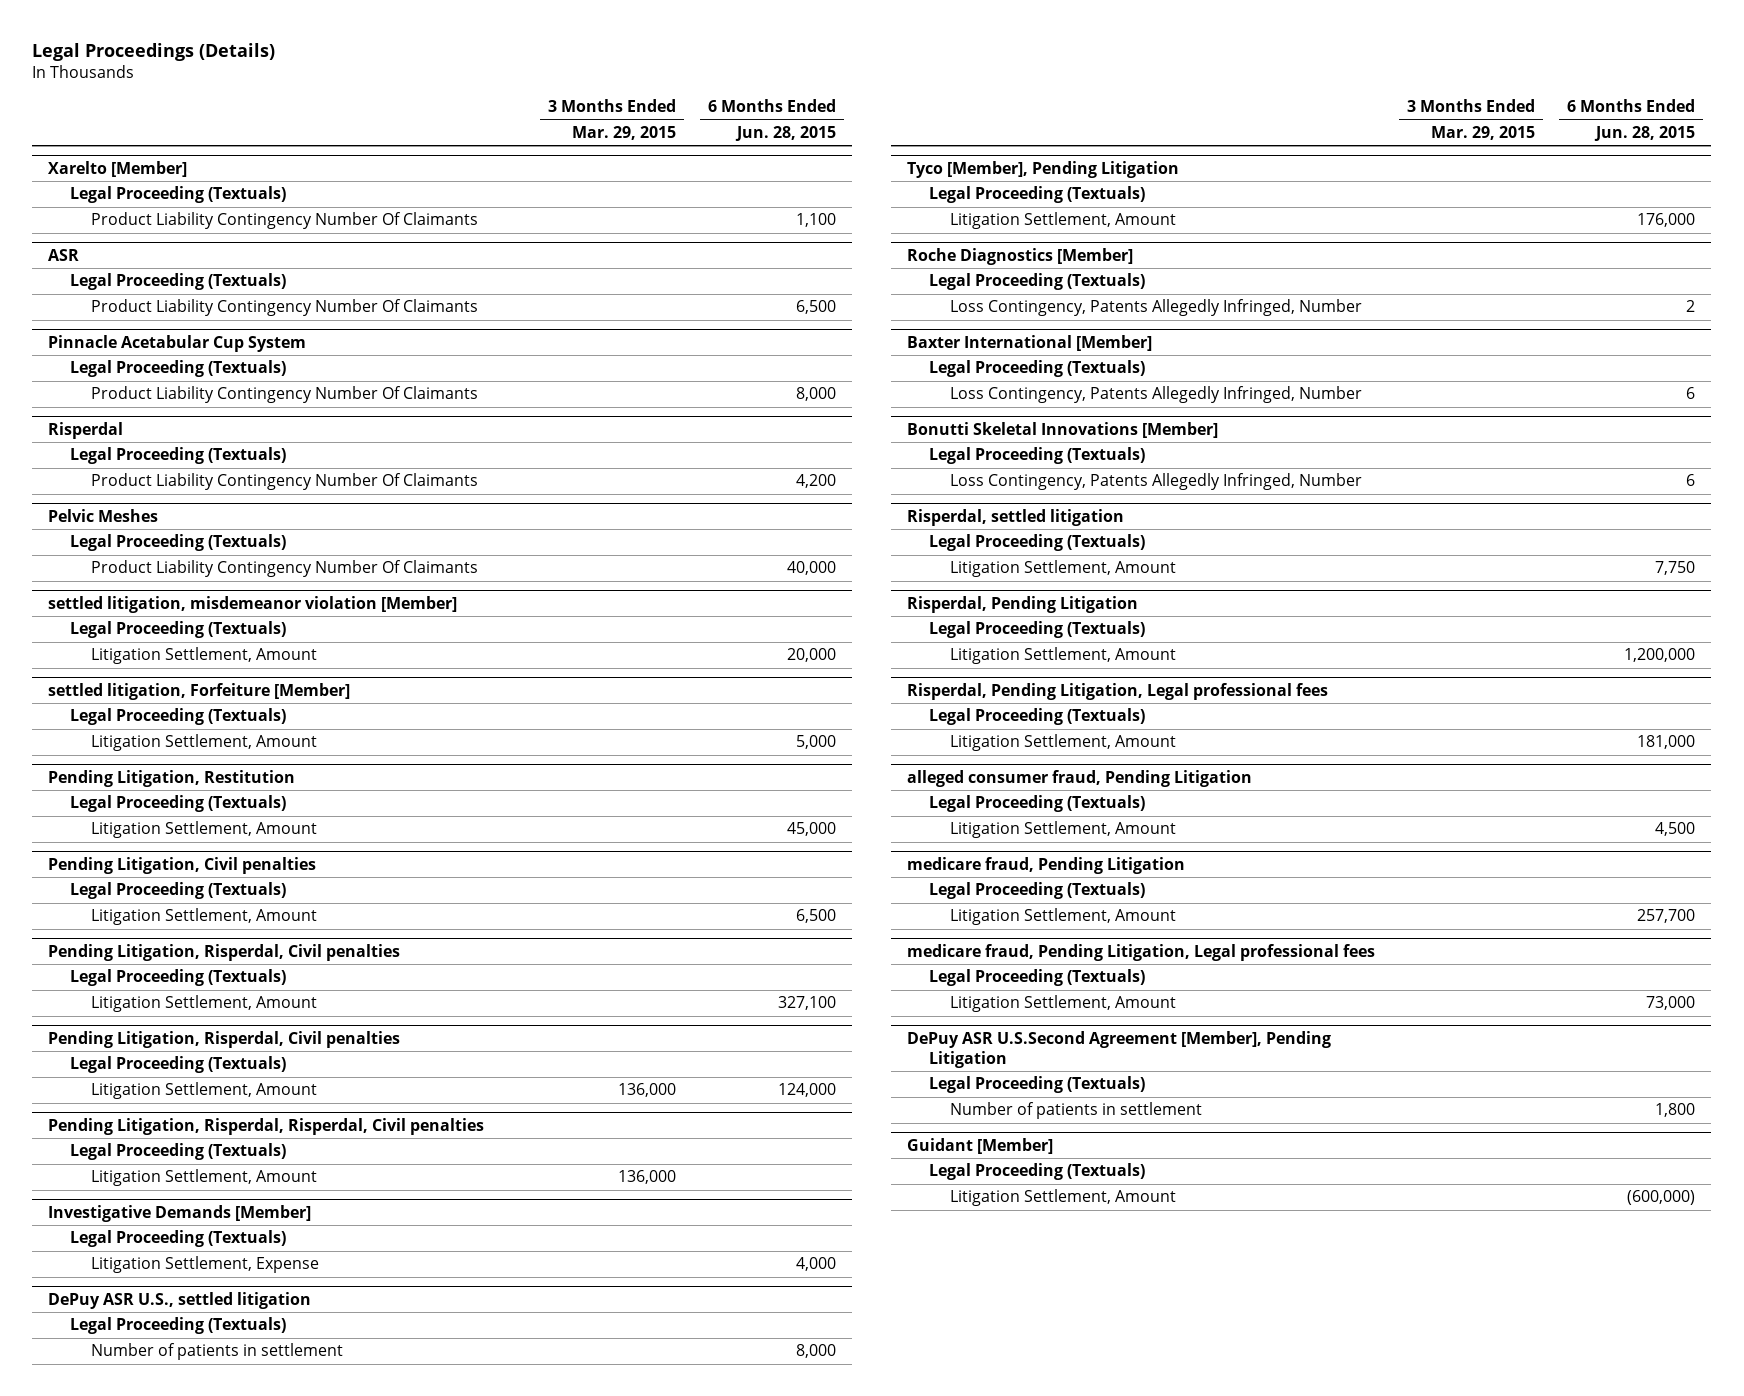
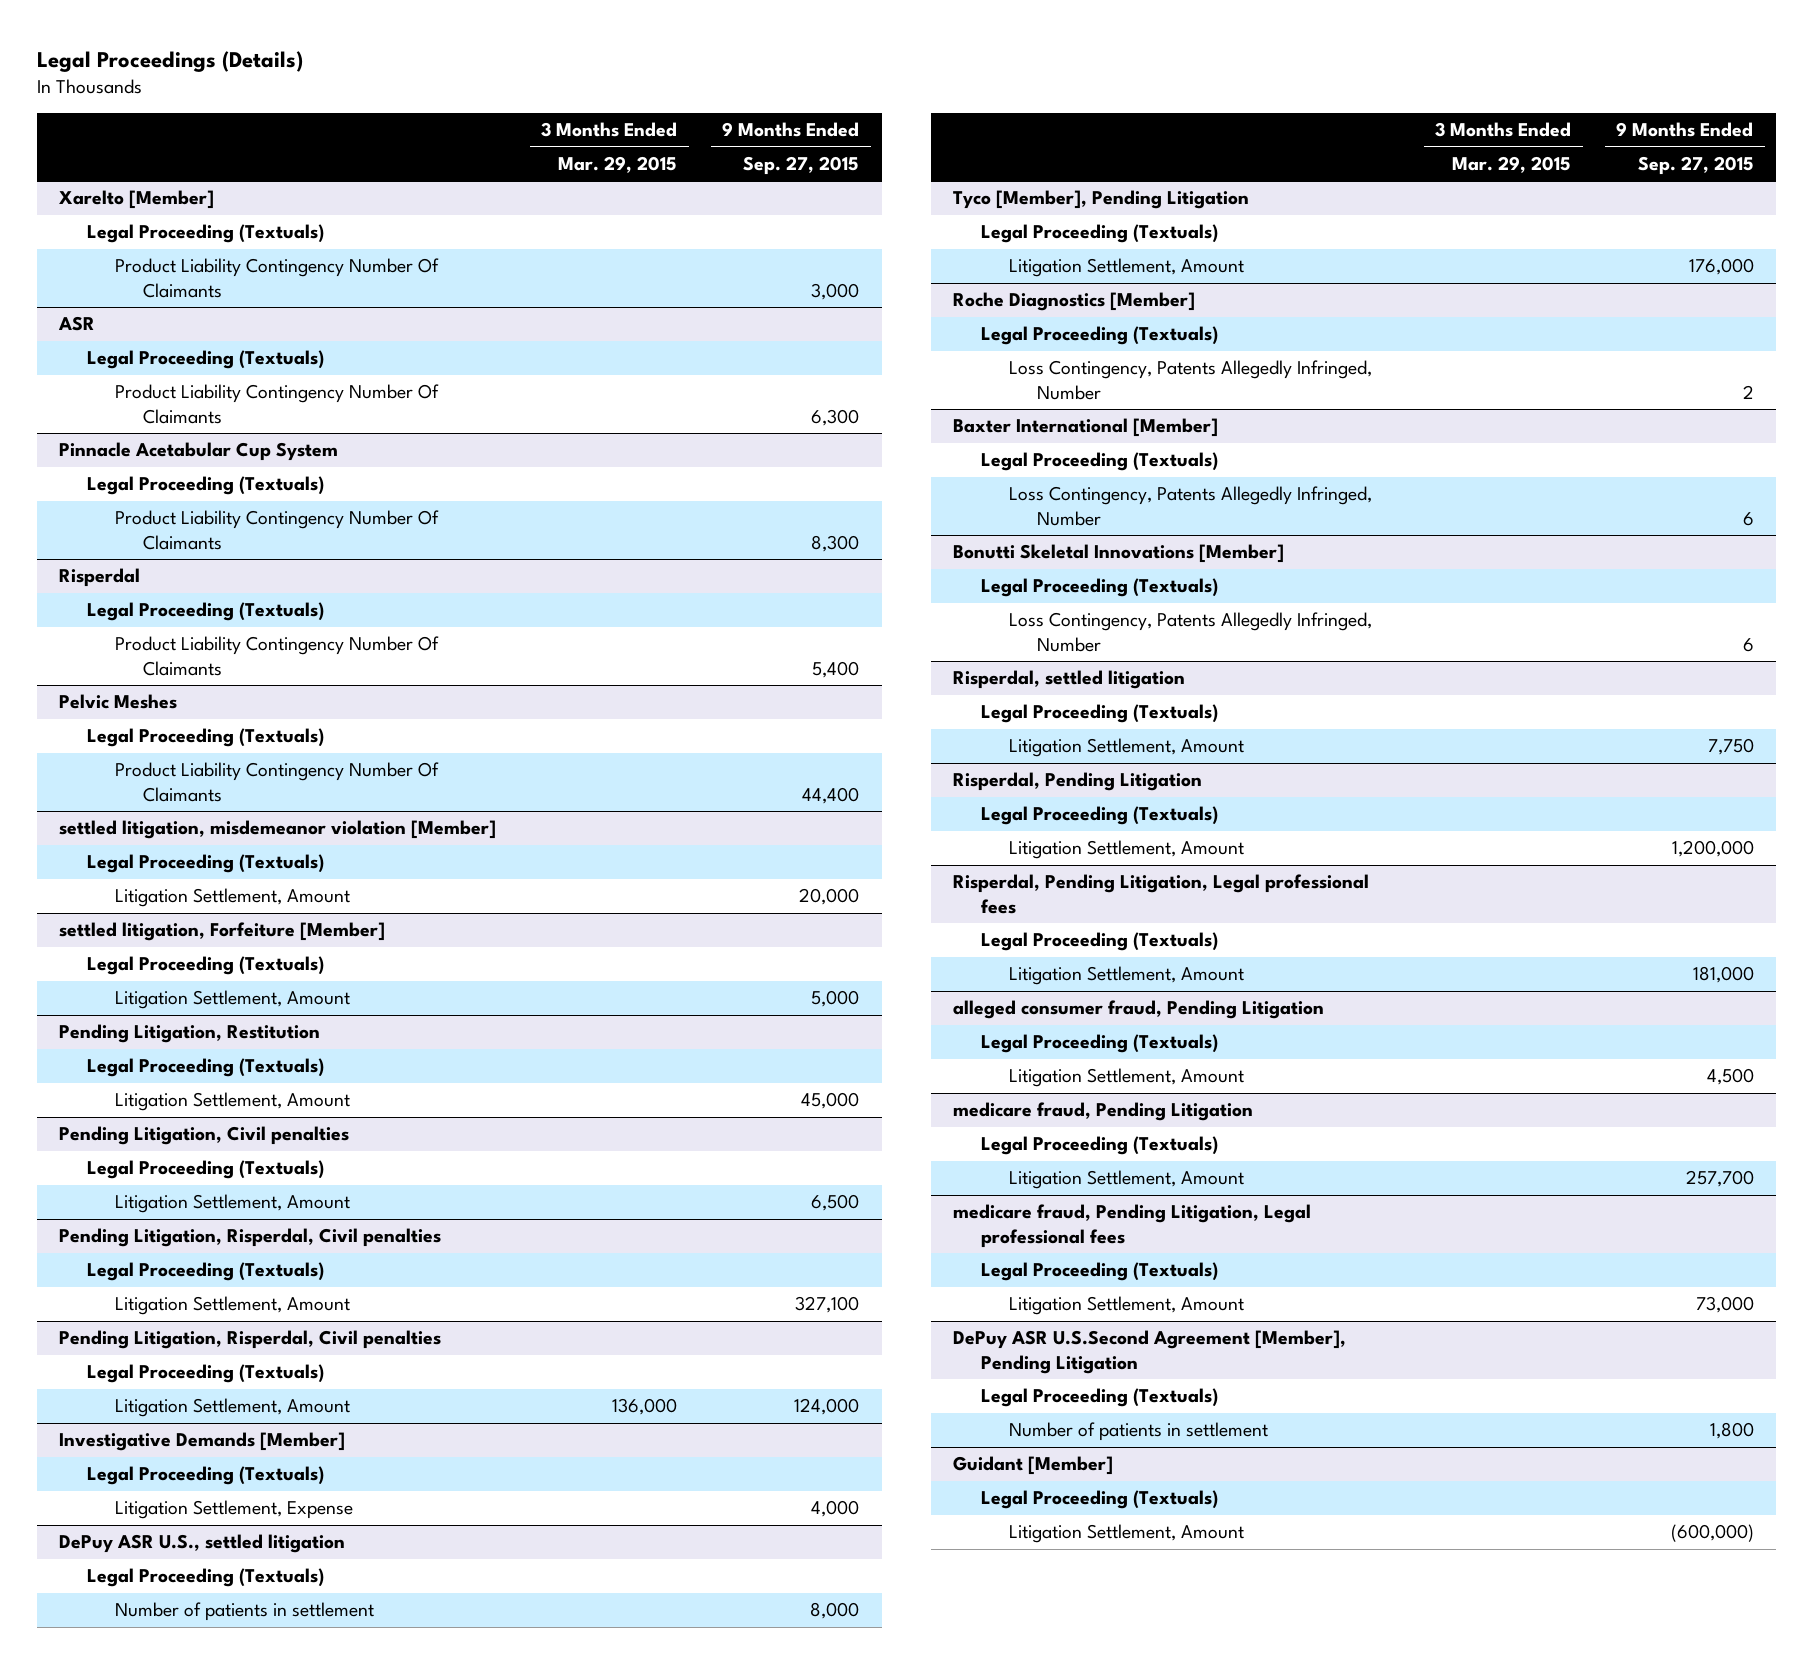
- | 3 Months Ended Mar. 29, 2015 | 6 Months Ended Jun. 28, 2015
+ | 3 Months Ended Mar. 29, 2015 | 9 Months Ended Sep. 27, 2015
- Pending Litigation, Risperdal, Risperdal, Civil penalties
- Legal Proceeding (Textuals)
- Litigation Settlement, Amount | 136,000 |

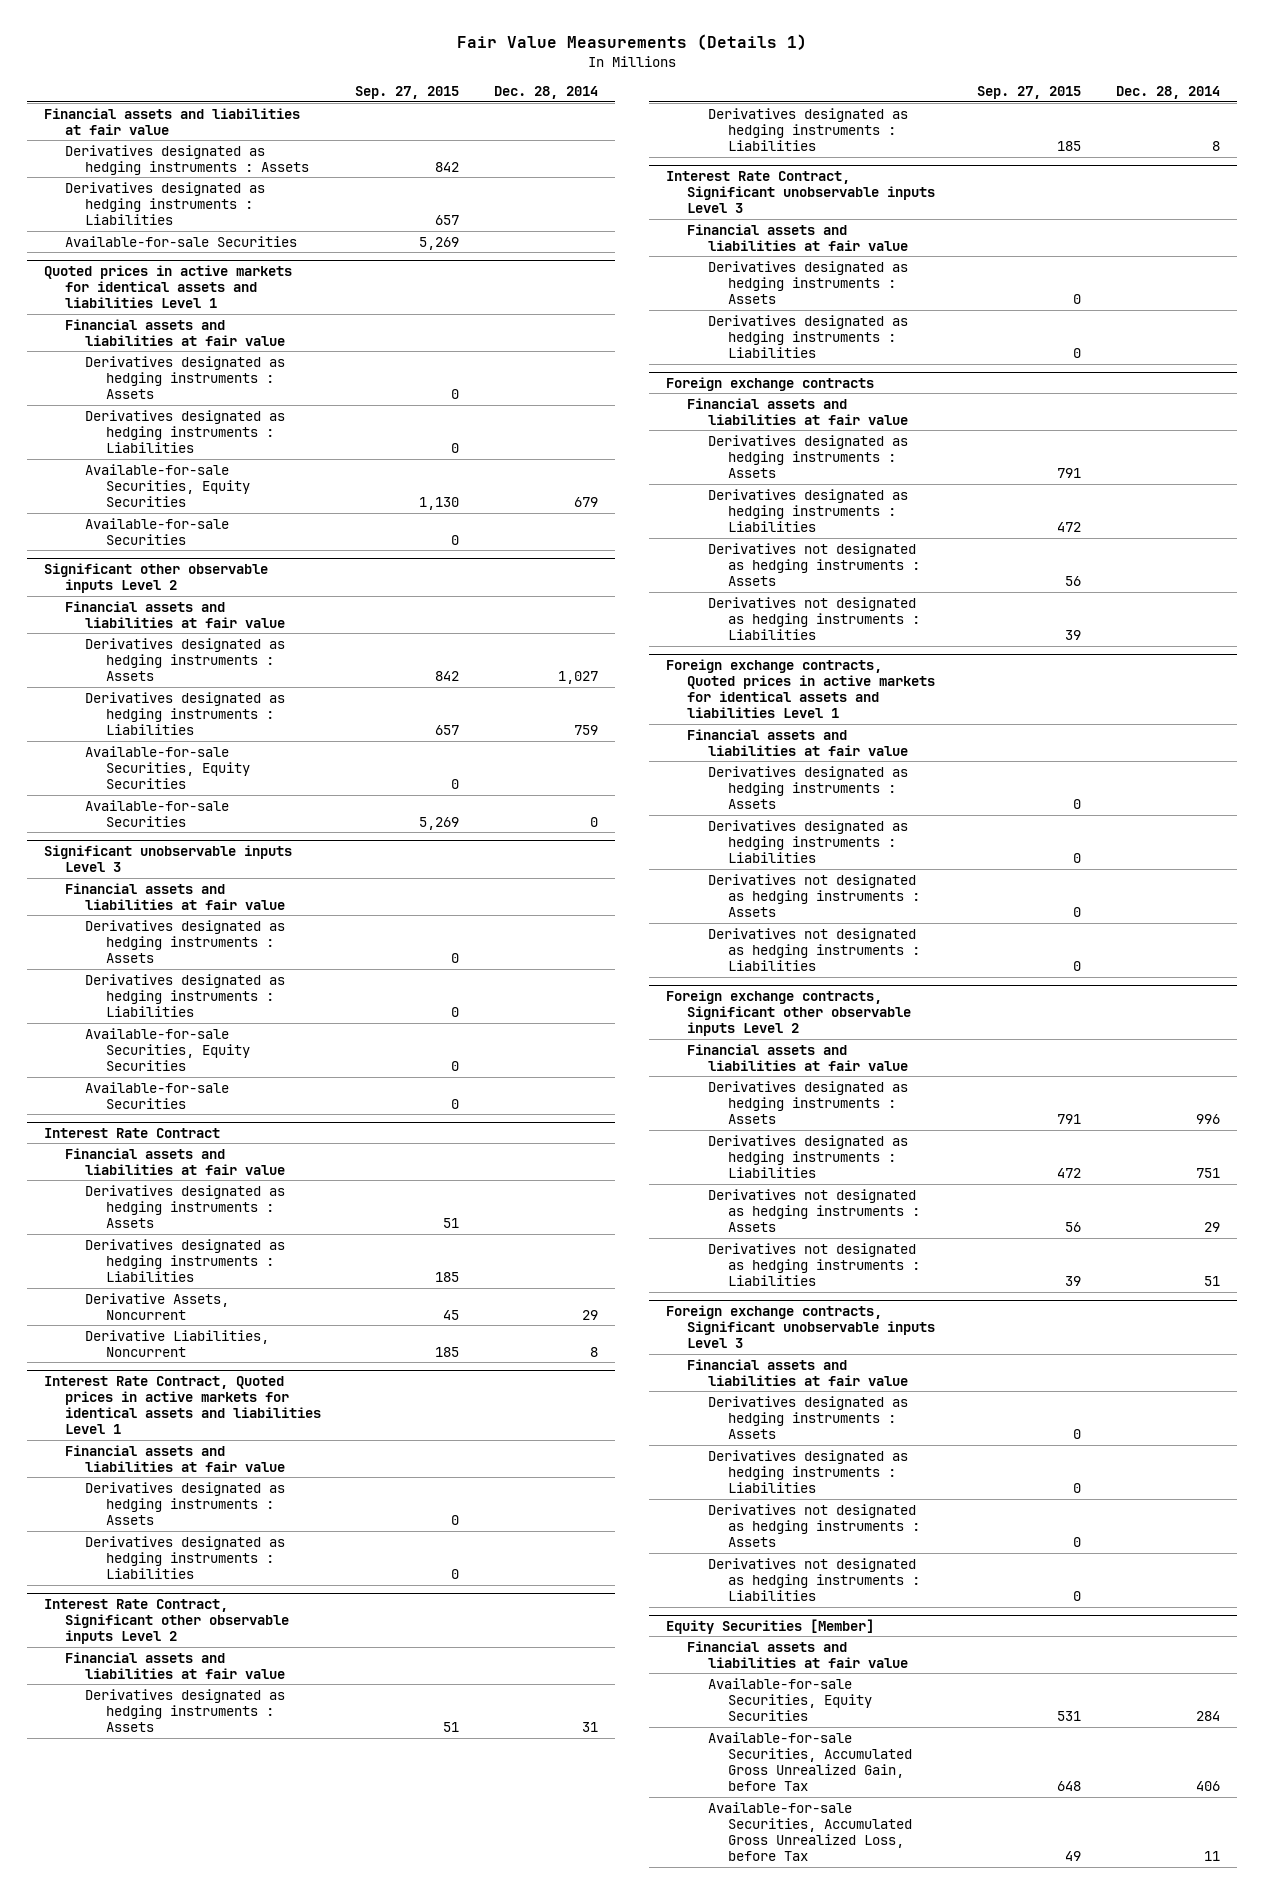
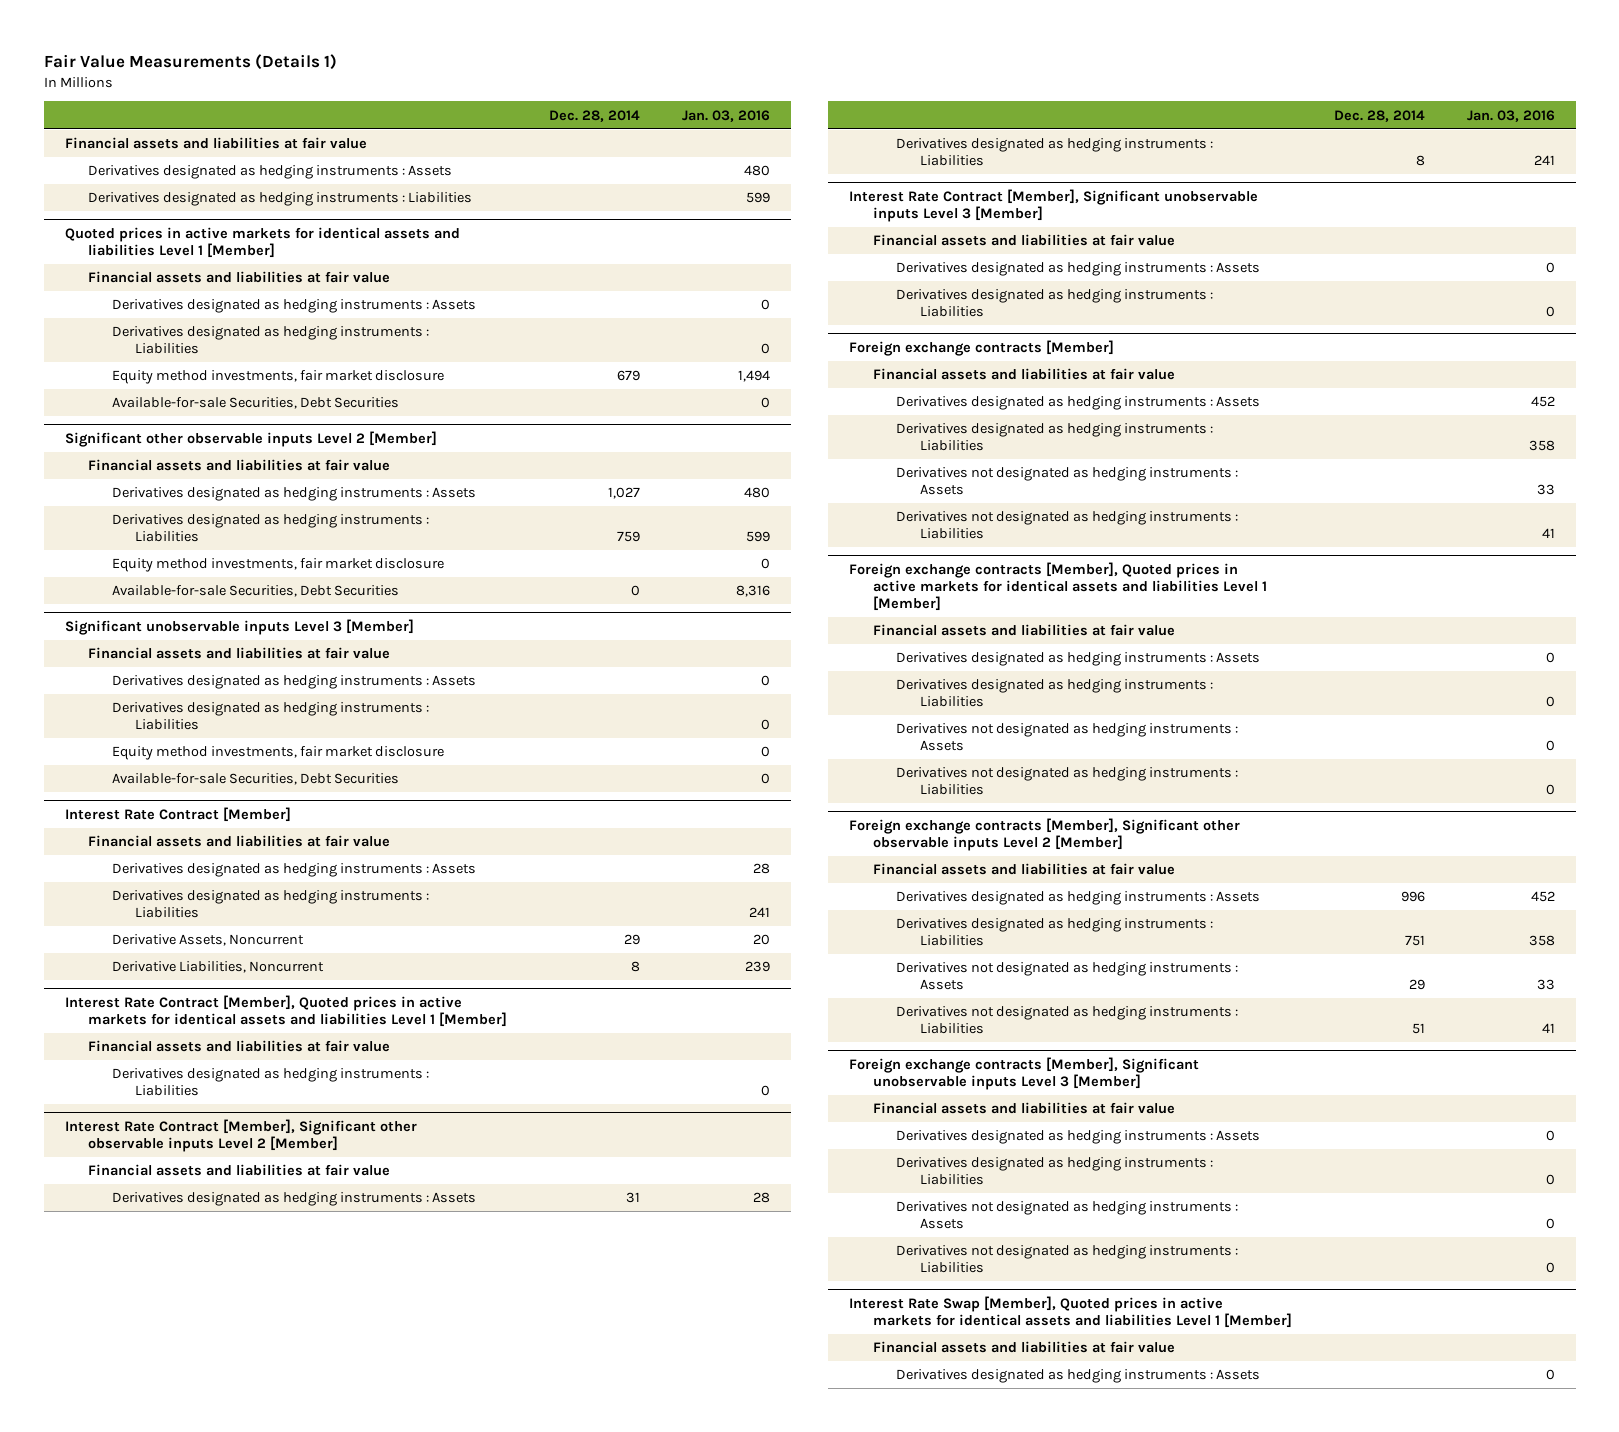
- | Sep. 27, 2015 | Dec. 28, 2014
+ | Dec. 28, 2014 | Jan. 03, 2016
- Available-for-sale Securities | 5,269 |
- Quoted prices in active markets for identical assets and liabilities Level 1
+ Quoted prices in active markets for identical assets and liabilities Level 1 [Member]
- Available-for-sale Securities, Equity Securities | 1,130 | 679
- Available-for-sale Securities | 0 |
- Significant other observable inputs Level 2
+ Equity method investments, fair market disclosure | 679 | 1,494
+ Available-for-sale Securities, Debt Securities | | 0
+ Significant other observable inputs Level 2 [Member]
- Available-for-sale Securities, Equity Securities | 0 |
- Available-for-sale Securities | 5,269 | 0
- Significant unobservable inputs Level 3
+ Equity method investments, fair market disclosure | | 0
+ Available-for-sale Securities, Debt Securities | 0 | 8,316
+ Significant unobservable inputs Level 3 [Member]
- Available-for-sale Securities, Equity Securities | 0 |
- Available-for-sale Securities | 0 |
- Interest Rate Contract
+ Equity method investments, fair market disclosure | | 0
+ Available-for-sale Securities, Debt Securities | | 0
+ Interest Rate Contract [Member]
- Interest Rate Contract, Quoted prices in active markets for identical assets and liabilities Level 1
+ Interest Rate Contract [Member], Quoted prices in active markets for identical assets and liabilities Level 1 [Member]
- Derivatives designated as hedging instruments : Assets | 0 |
- Interest Rate Contract, Significant other observable inputs Level 2
+ Interest Rate Contract [Member], Significant other observable inputs Level 2 [Member]
- Interest Rate Contract, Significant unobservable inputs Level 3
+ Interest Rate Contract [Member], Significant unobservable inputs Level 3 [Member]
- Foreign exchange contracts
+ Foreign exchange contracts [Member]
- Foreign exchange contracts, Quoted prices in active markets for identical assets and liabilities Level 1
+ Foreign exchange contracts [Member], Quoted prices in active markets for identical assets and liabilities Level 1 [Member]
- Foreign exchange contracts, Significant other observable inputs Level 2
+ Foreign exchange contracts [Member], Significant other observable inputs Level 2 [Member]
- Foreign exchange contracts, Significant unobservable inputs Level 3
+ Foreign exchange contracts [Member], Significant unobservable inputs Level 3 [Member]
- Equity Securities [Member]
- Financial assets and liabilities at fair value
- Available-for-sale Securities, Equity Securities | 531 | 284
- Available-for-sale Securities, Accumulated Gross Unrealized Gain, before Tax | 648 | 406
- Available-for-sale Securities, Accumulated Gross Unrealized Loss, before Tax | 49 | 11
+ Interest Rate Swap [Member], Quoted prices in active markets for identical assets and liabilities Level 1 [Member]
+ Financial assets and liabilities at fair value
+ Derivatives designated as hedging instruments : Assets | | 0

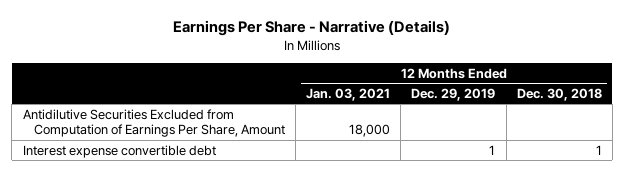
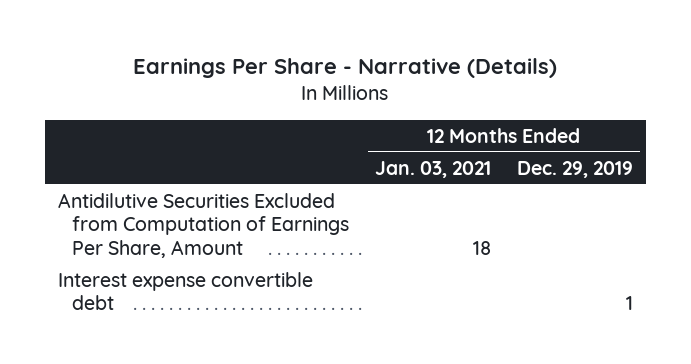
- | 12 Months Ended Jan. 03, 2021 | 12 Months Ended Dec. 29, 2019 | 12 Months Ended Dec. 30, 2018
+ | 12 Months Ended Jan. 03, 2021 | 12 Months Ended Dec. 29, 2019
- Antidilutive Securities Excluded from Computation of Earnings Per Share, Amount | 18,000 | |
+ Antidilutive Securities Excluded from Computation of Earnings Per Share, Amount | 18 |

